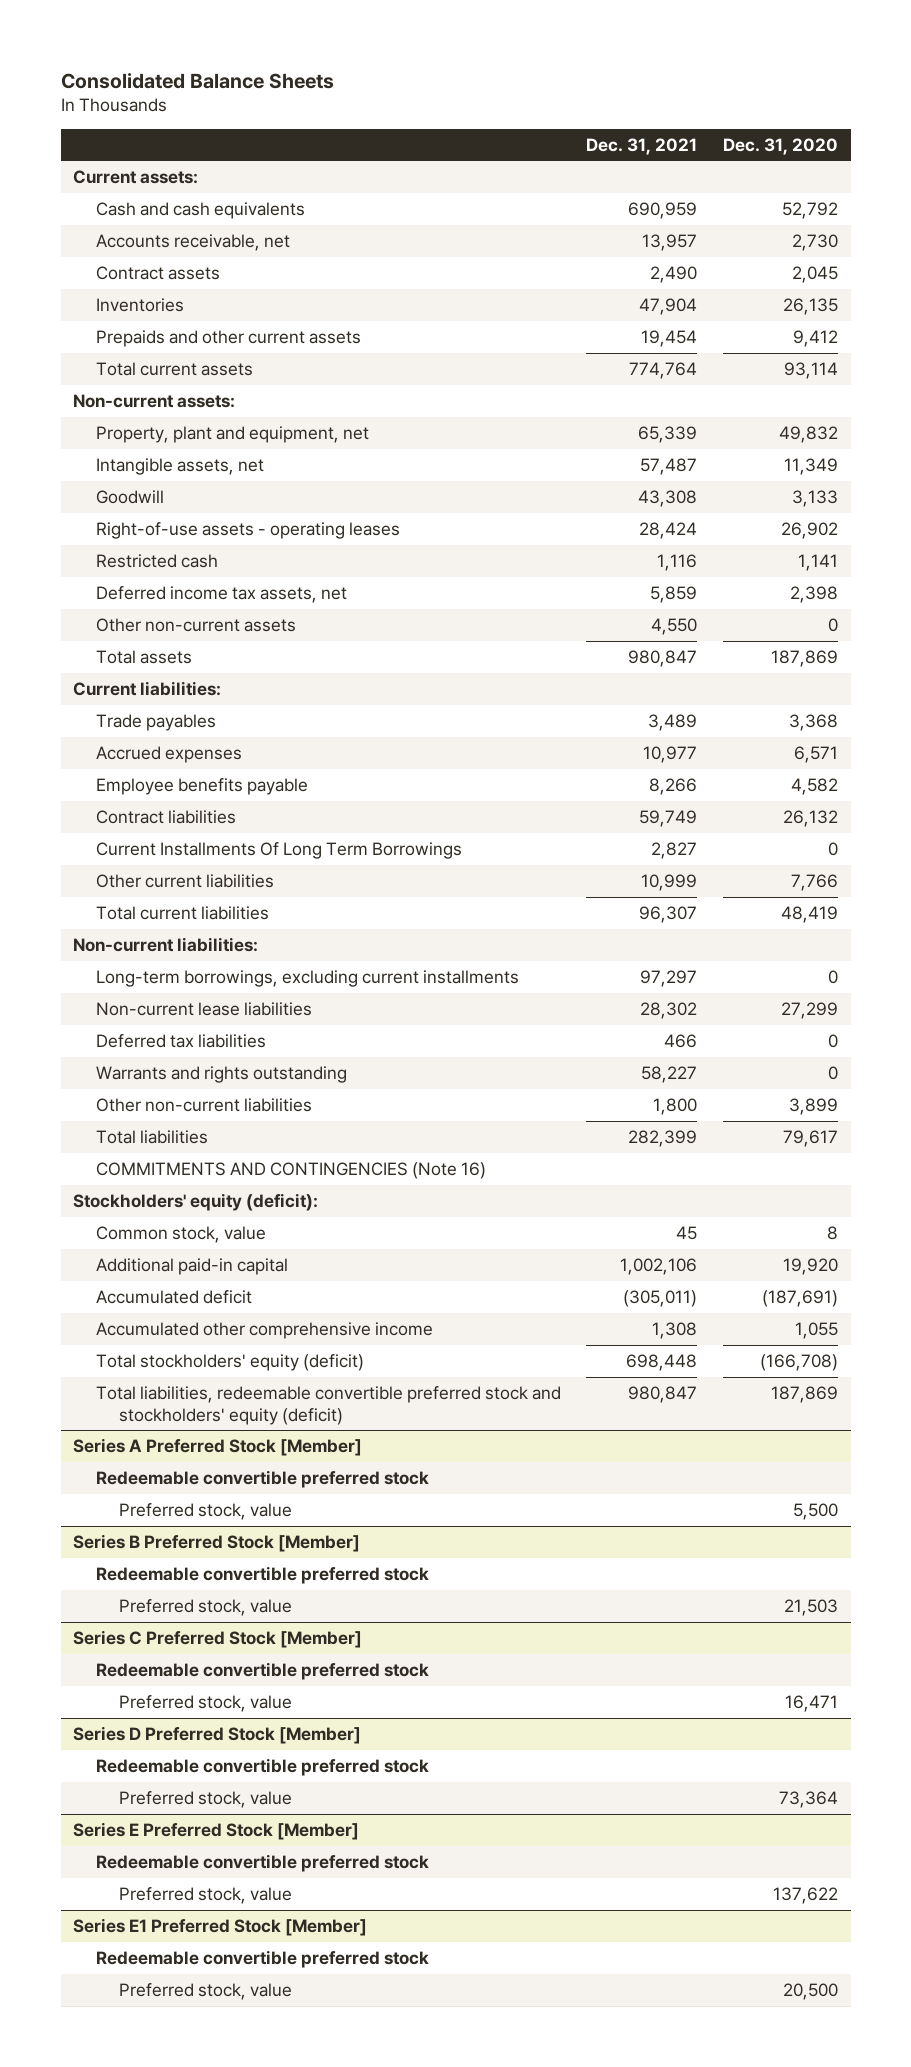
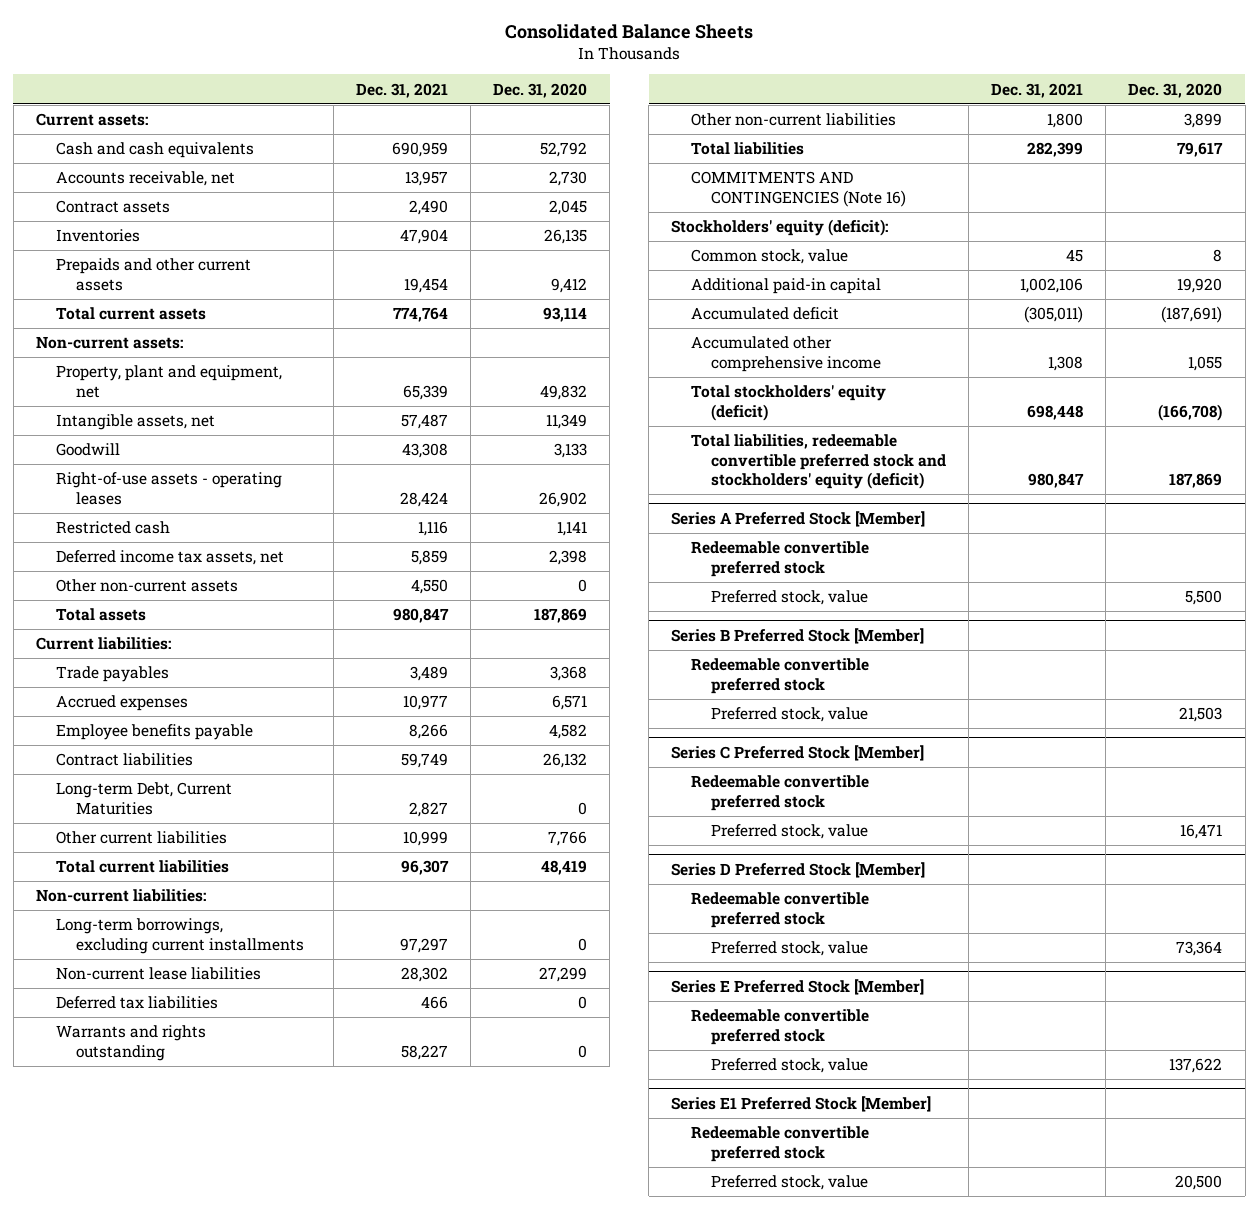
- Current Installments Of Long Term Borrowings | 2,827 | 0
+ Long-term Debt, Current Maturities | 2,827 | 0

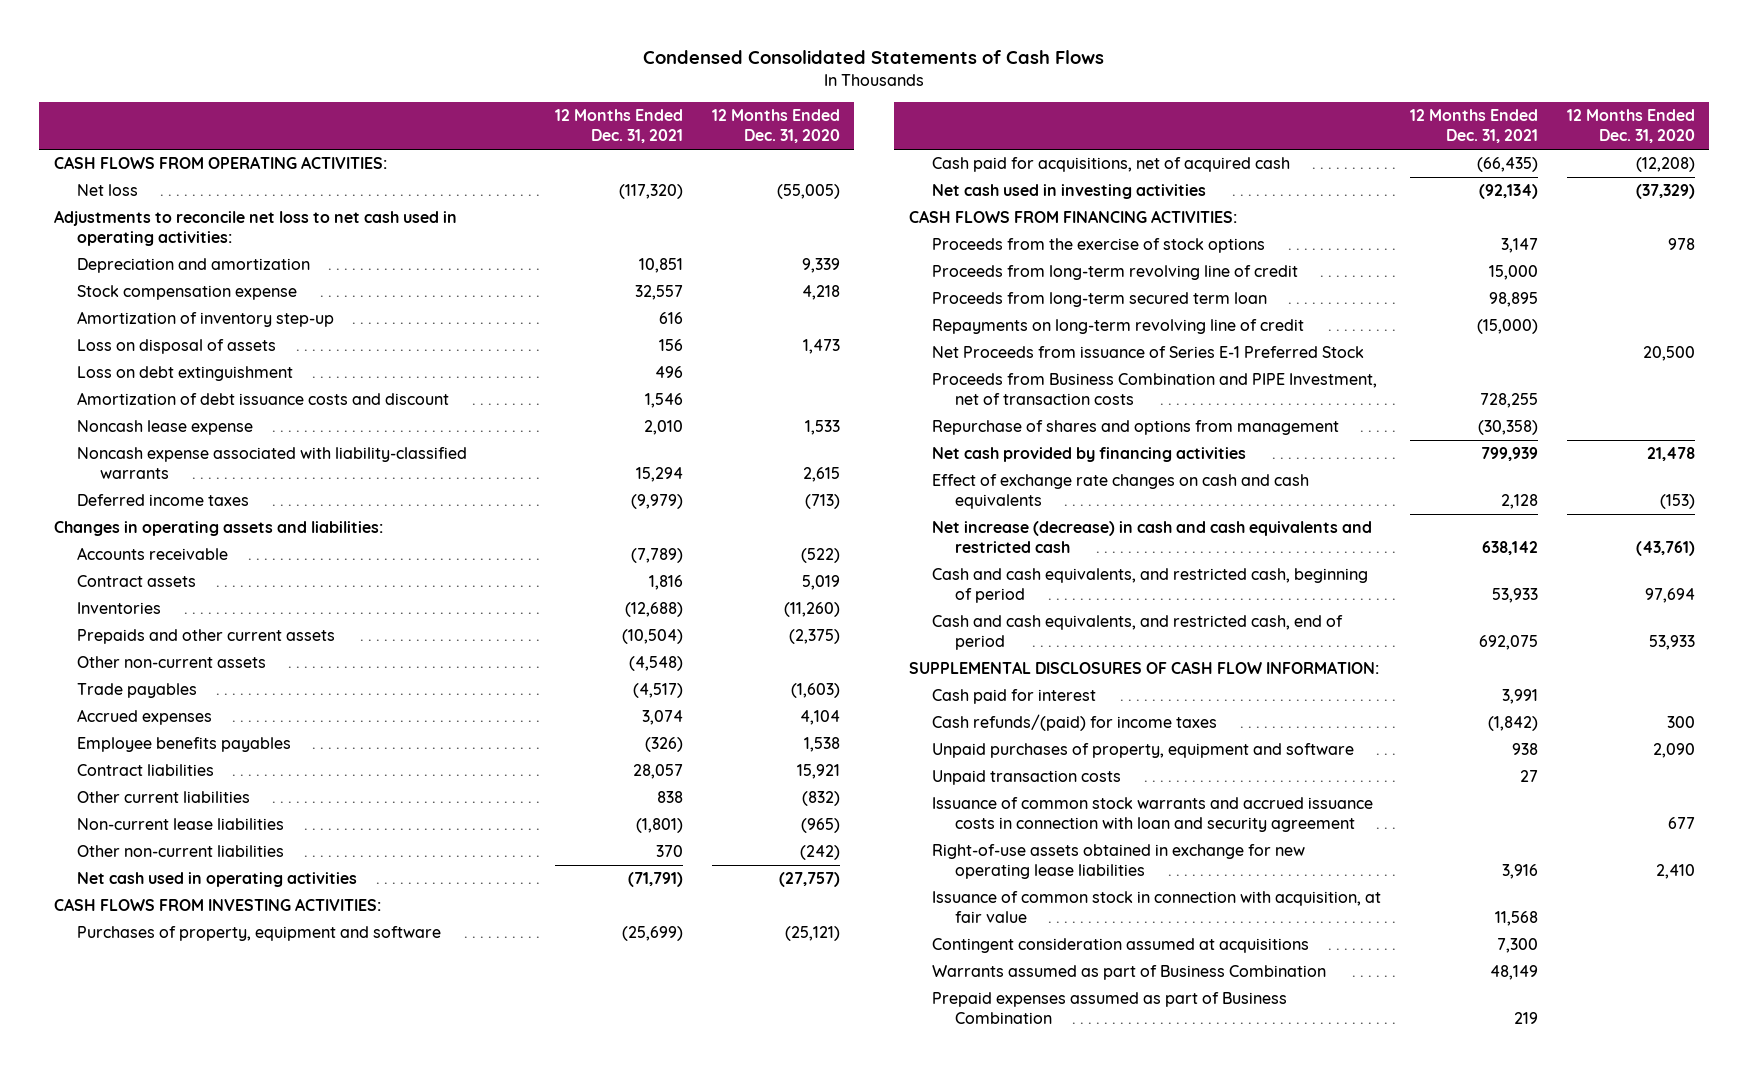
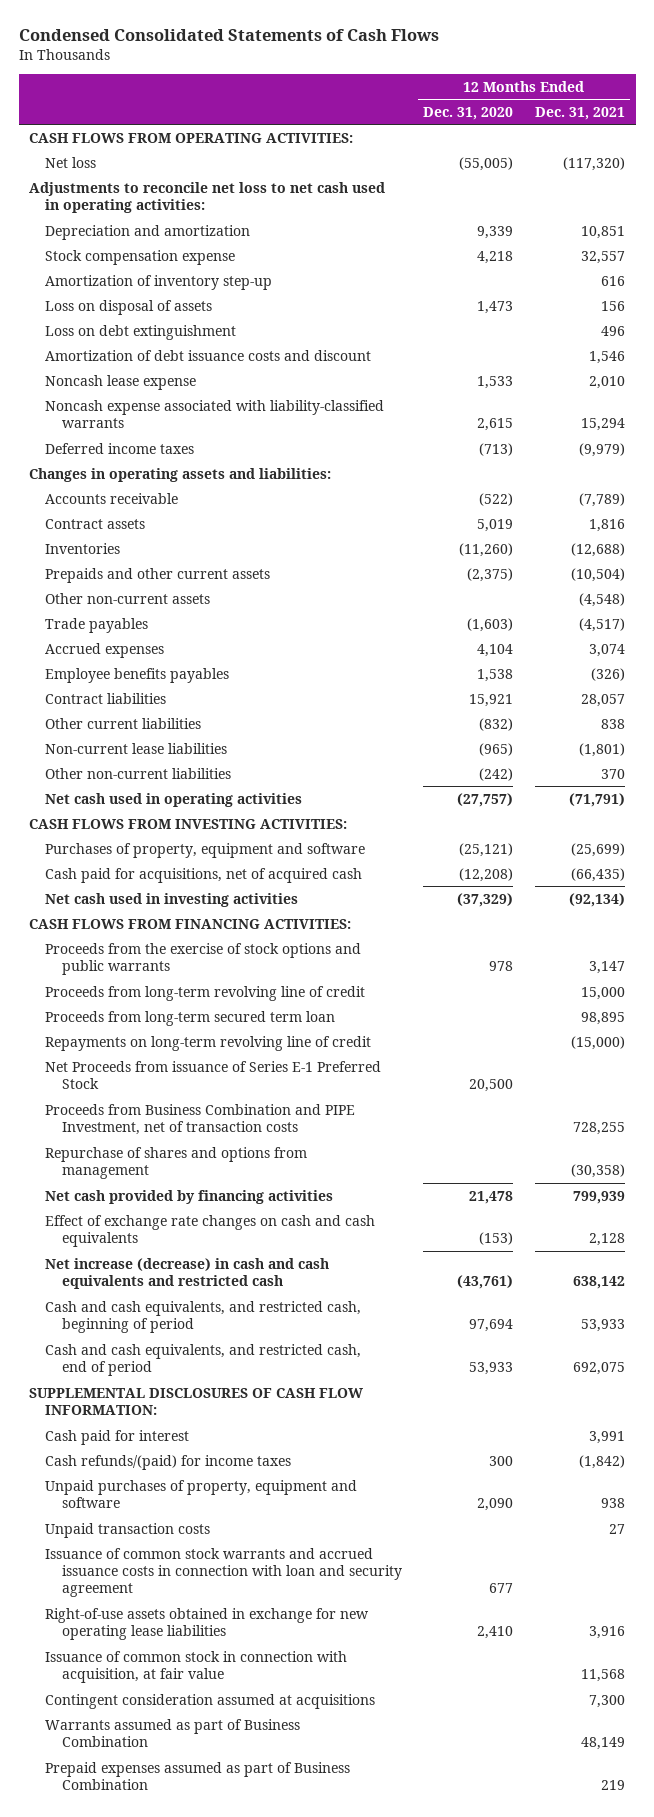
- | 12 Months Ended Dec. 31, 2021 | 12 Months Ended Dec. 31, 2020
+ | 12 Months Ended Dec. 31, 2020 | 12 Months Ended Dec. 31, 2021
- Proceeds from the exercise of stock options | 3,147 | 978
+ Proceeds from the exercise of stock options and public warrants | 978 | 3,147

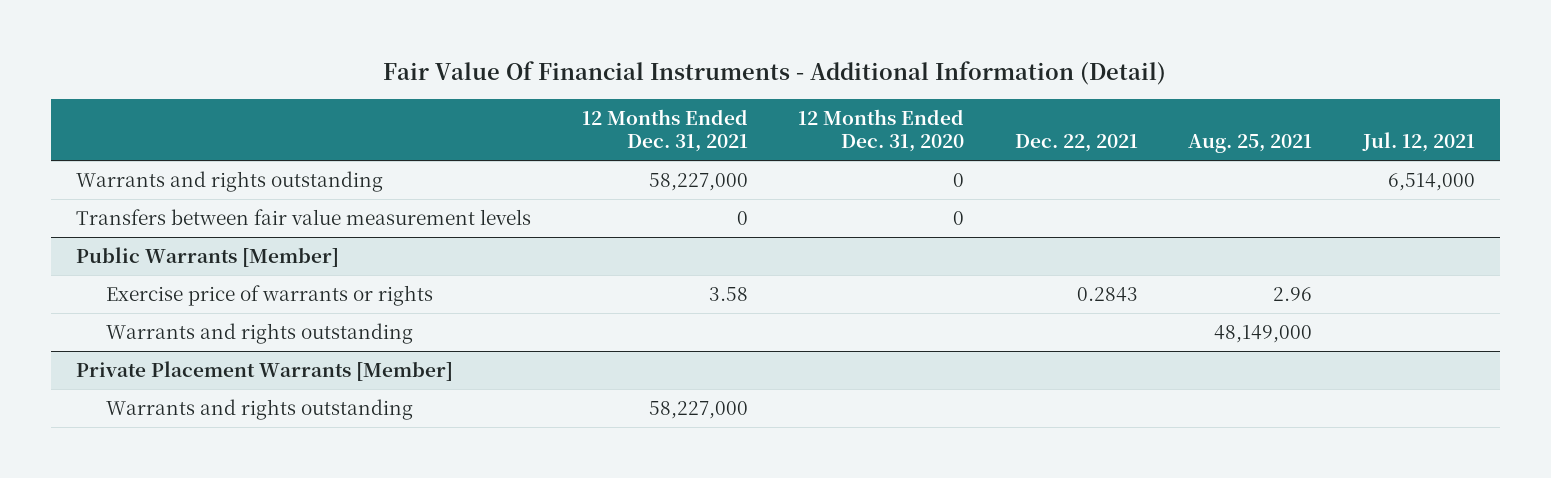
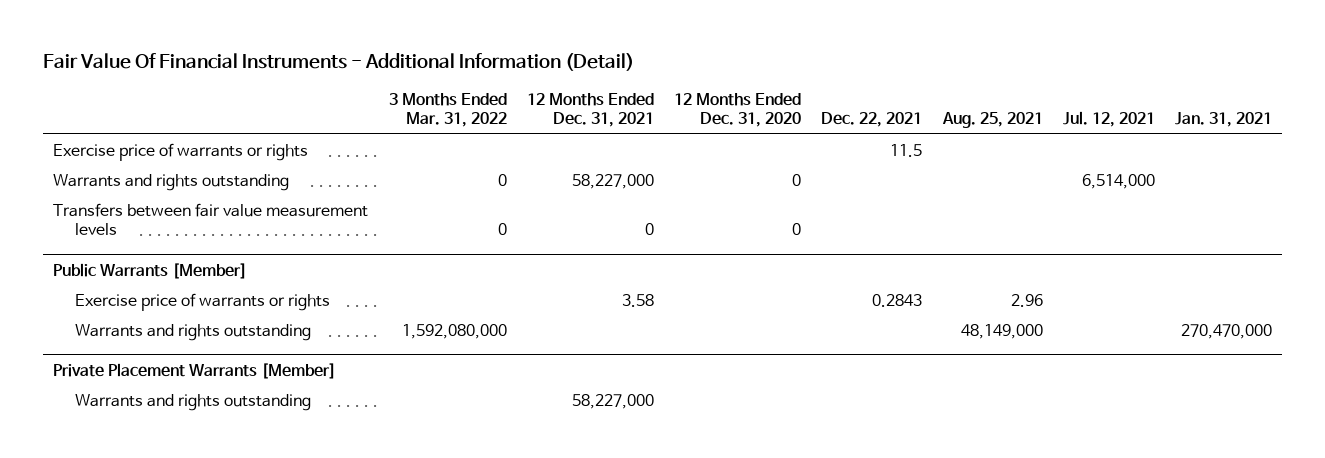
- | 12 Months Ended Dec. 31, 2021 | 12 Months Ended Dec. 31, 2020 | Dec. 22, 2021 | Aug. 25, 2021 | Jul. 12, 2021
+ | 3 Months Ended Mar. 31, 2022 | 12 Months Ended Dec. 31, 2021 | 12 Months Ended Dec. 31, 2020 | Dec. 22, 2021 | Aug. 25, 2021 | Jul. 12, 2021 | Jan. 31, 2021
+ Exercise price of warrants or rights | | | | 11.5 | | |

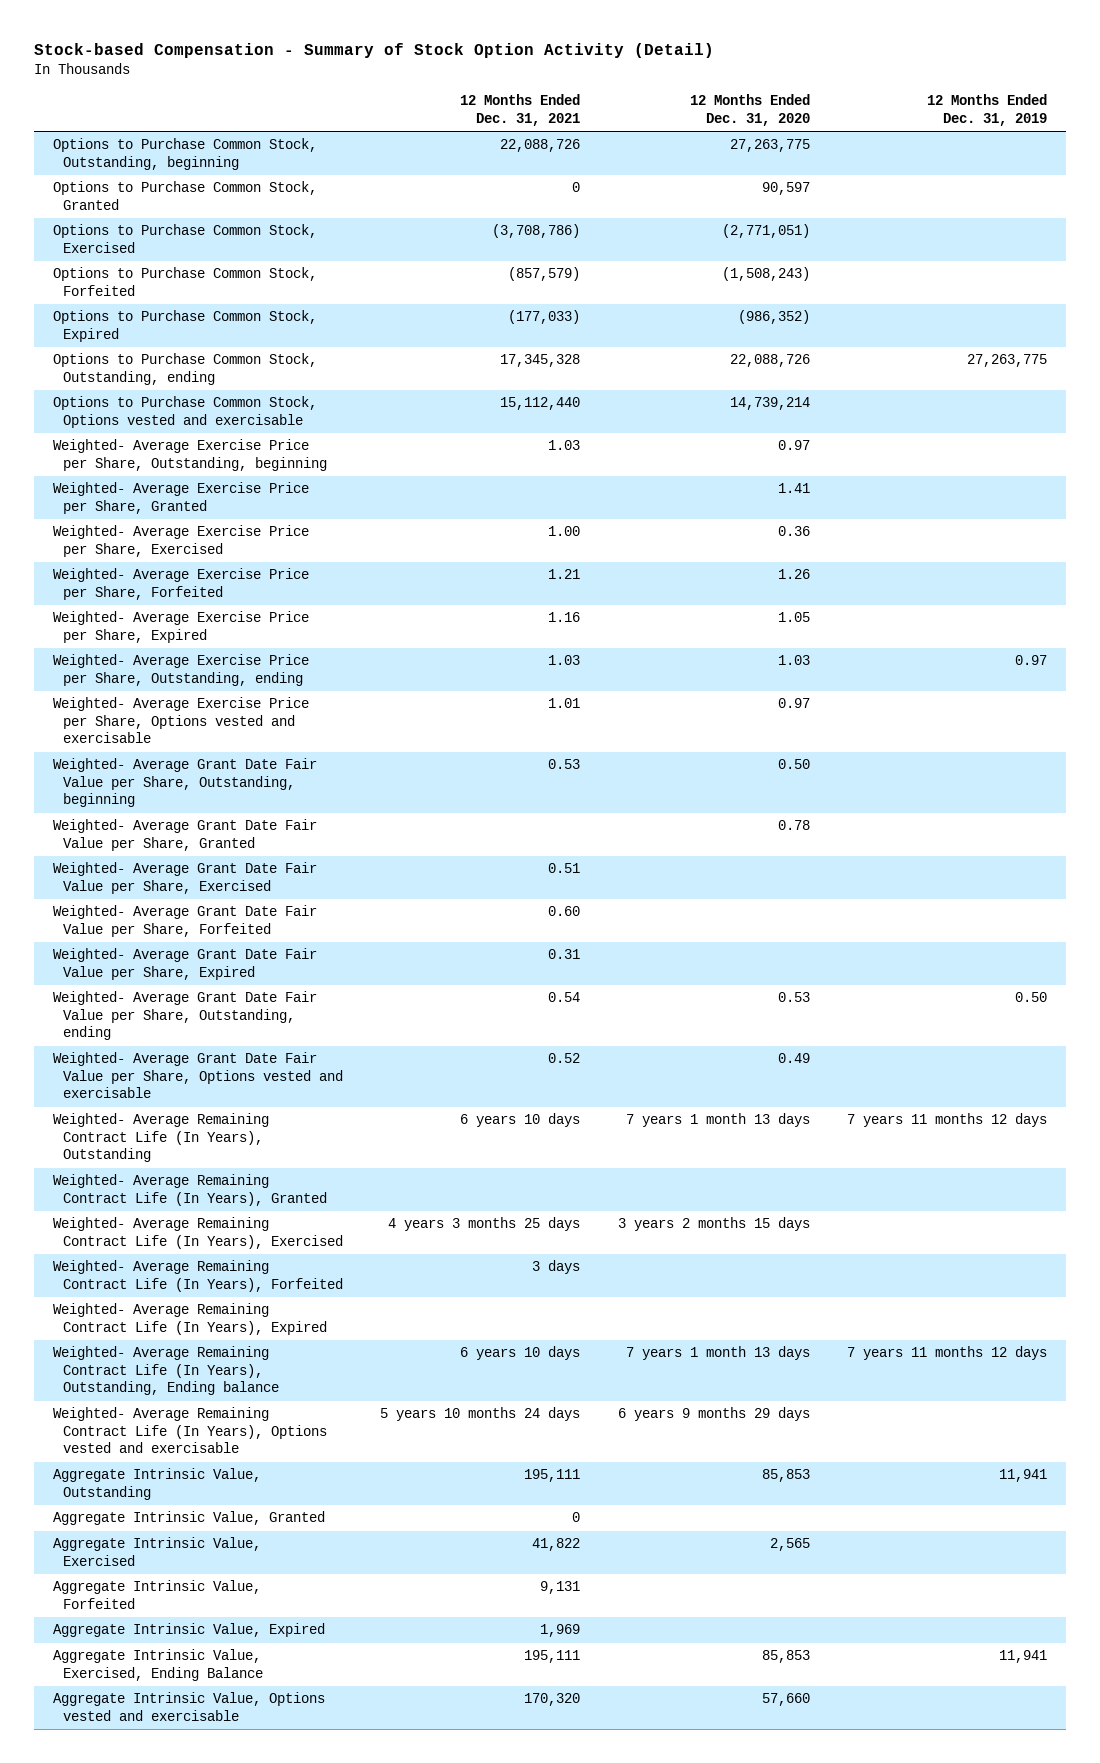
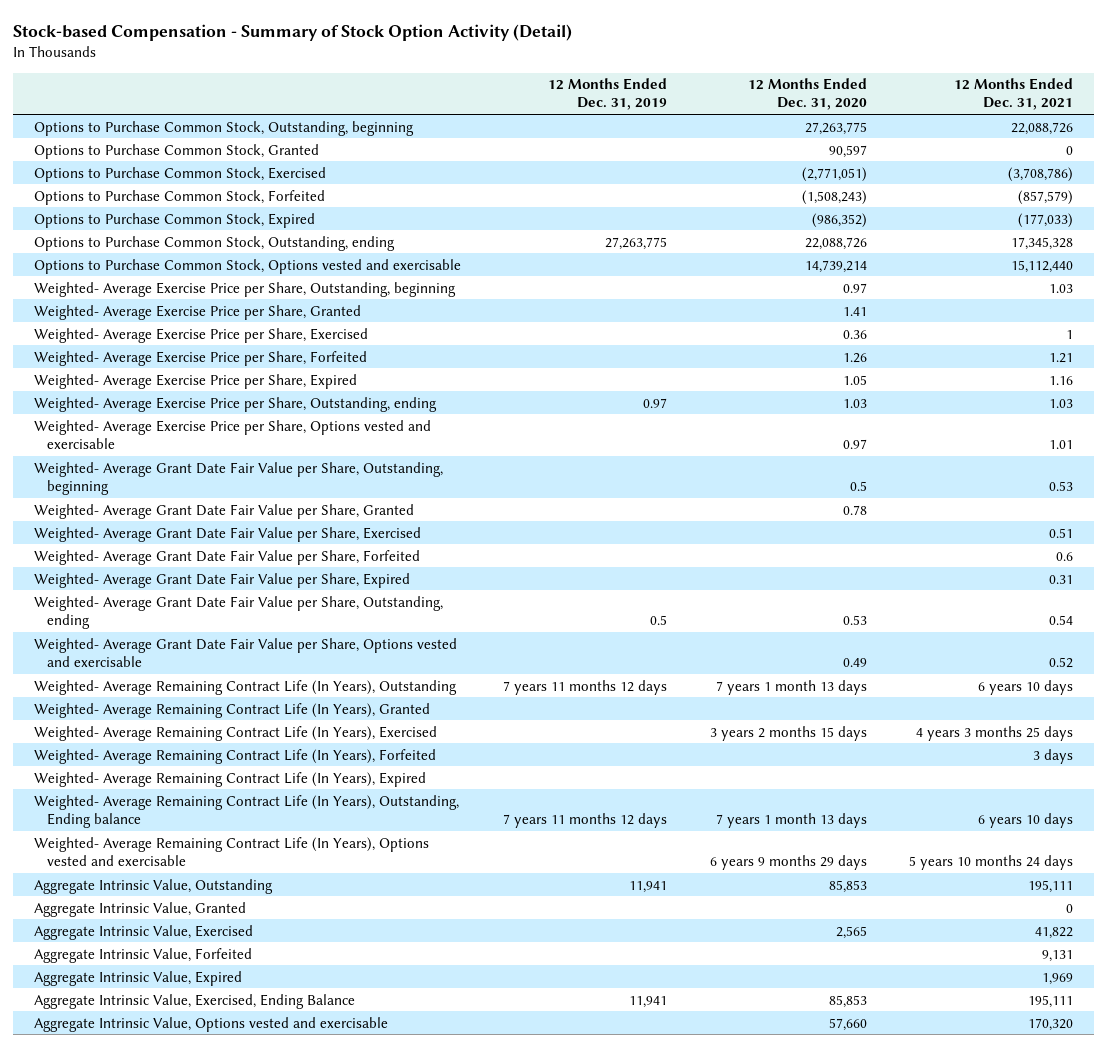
- | 12 Months Ended Dec. 31, 2021 | 12 Months Ended Dec. 31, 2020 | 12 Months Ended Dec. 31, 2019
+ | 12 Months Ended Dec. 31, 2019 | 12 Months Ended Dec. 31, 2020 | 12 Months Ended Dec. 31, 2021
- Weighted- Average Exercise Price per Share, Exercised | 1.00 | 0.36 |
+ Weighted- Average Exercise Price per Share, Exercised | | 0.36 | 1
- Weighted- Average Grant Date Fair Value per Share, Outstanding, beginning | 0.53 | 0.50 |
+ Weighted- Average Grant Date Fair Value per Share, Outstanding, beginning | | 0.5 | 0.53
- Weighted- Average Grant Date Fair Value per Share, Forfeited | 0.60 | |
+ Weighted- Average Grant Date Fair Value per Share, Forfeited | | | 0.6
- Weighted- Average Grant Date Fair Value per Share, Outstanding, ending | 0.54 | 0.53 | 0.50
+ Weighted- Average Grant Date Fair Value per Share, Outstanding, ending | 0.5 | 0.53 | 0.54

